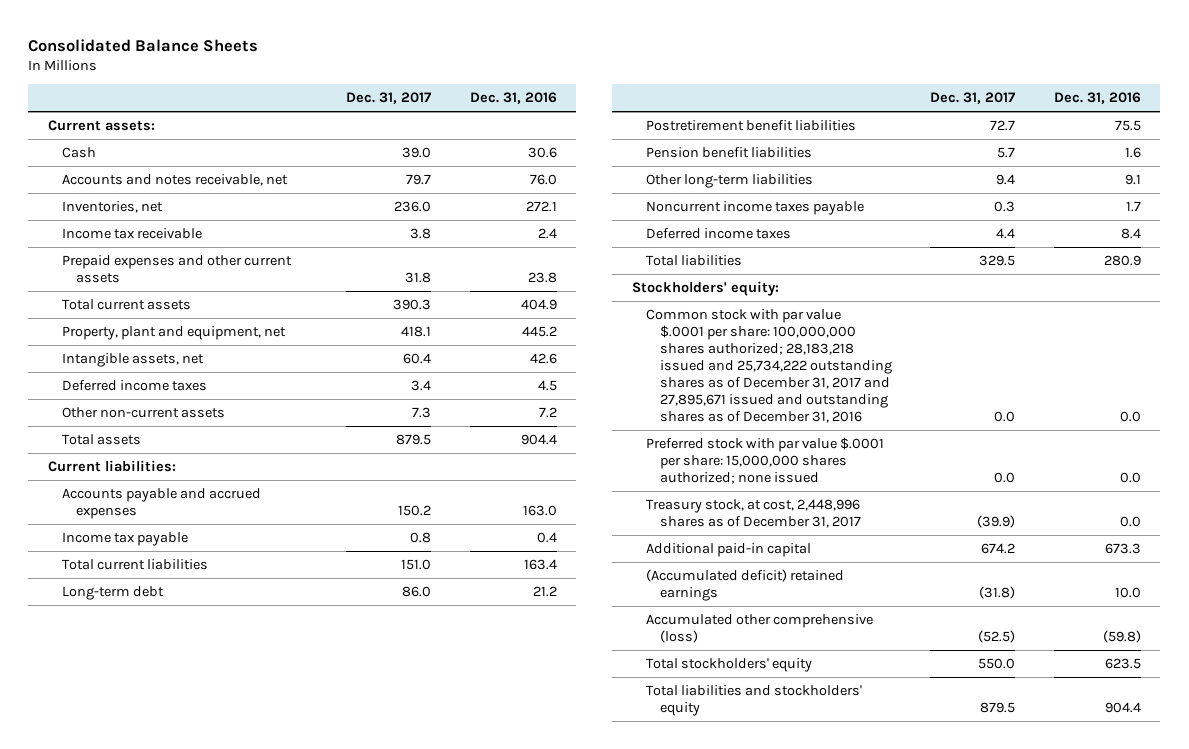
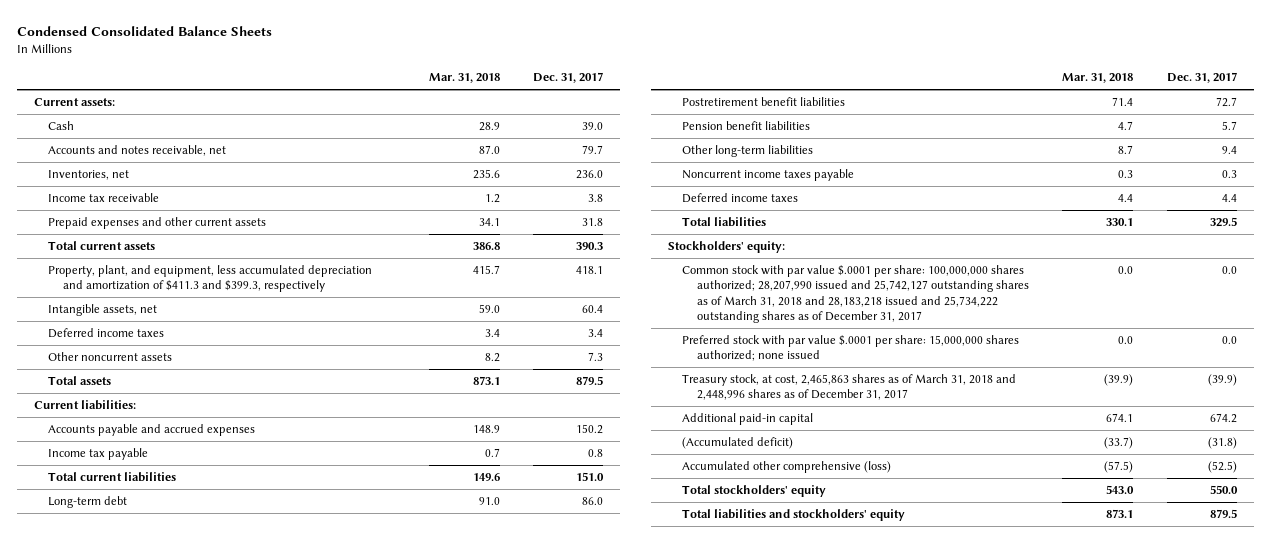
- Consolidated Balance Sheets
+ Condensed Consolidated Balance Sheets
- | Dec. 31, 2017 | Dec. 31, 2016
+ | Mar. 31, 2018 | Dec. 31, 2017
- Property, plant and equipment, net | 418.1 | 445.2
+ Property, plant, and equipment, less accumulated depreciation and amortization of $411.3 and $399.3, respectively | 415.7 | 418.1
- Other non-current assets | 7.3 | 7.2
+ Other noncurrent assets | 8.2 | 7.3
- Common stock with par value $.0001 per share: 100,000,000 shares authorized; 28,183,218 issued and 25,734,222 outstanding shares as of December 31, 2017 and 27,895,671 issued and outstanding shares as of December 31, 2016 | 0.0 | 0.0
+ Common stock with par value $.0001 per share: 100,000,000 shares authorized; 28,207,990 issued and 25,742,127 outstanding shares as of March 31, 2018 and 28,183,218 issued and 25,734,222 outstanding shares as of December 31, 2017 | 0.0 | 0.0
- Treasury stock, at cost, 2,448,996 shares as of December 31, 2017 | (39.9) | 0.0
+ Treasury stock, at cost, 2,465,863 shares as of March 31, 2018 and 2,448,996 shares as of December 31, 2017 | (39.9) | (39.9)
- (Accumulated deficit) retained earnings | (31.8) | 10.0
+ (Accumulated deficit) | (33.7) | (31.8)

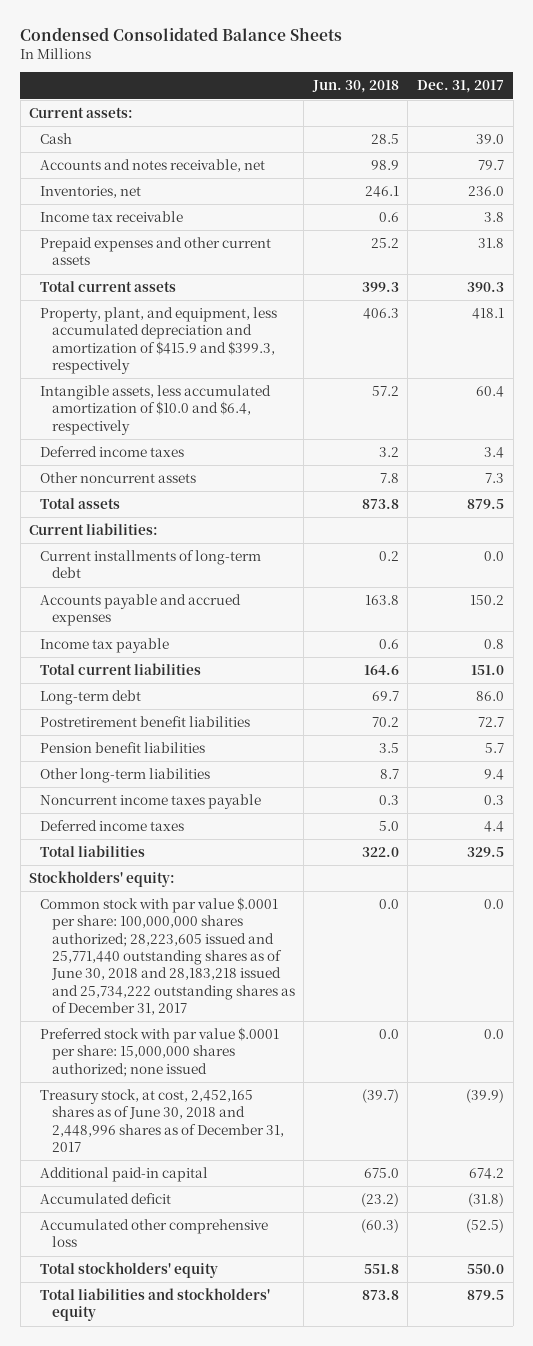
- | Mar. 31, 2018 | Dec. 31, 2017
+ | Jun. 30, 2018 | Dec. 31, 2017
- Property, plant, and equipment, less accumulated depreciation and amortization of $411.3 and $399.3, respectively | 415.7 | 418.1
- Intangible assets, net | 59.0 | 60.4
+ Property, plant, and equipment, less accumulated depreciation and amortization of $415.9 and $399.3, respectively | 406.3 | 418.1
+ Intangible assets, less accumulated amortization of $10.0 and $6.4, respectively | 57.2 | 60.4
+ Current installments of long-term debt | 0.2 | 0.0
- Common stock with par value $.0001 per share: 100,000,000 shares authorized; 28,207,990 issued and 25,742,127 outstanding shares as of March 31, 2018 and 28,183,218 issued and 25,734,222 outstanding shares as of December 31, 2017 | 0.0 | 0.0
+ Common stock with par value $.0001 per share: 100,000,000 shares authorized; 28,223,605 issued and 25,771,440 outstanding shares as of June 30, 2018 and 28,183,218 issued and 25,734,222 outstanding shares as of December 31, 2017 | 0.0 | 0.0
- Treasury stock, at cost, 2,465,863 shares as of March 31, 2018 and 2,448,996 shares as of December 31, 2017 | (39.9) | (39.9)
+ Treasury stock, at cost, 2,452,165 shares as of June 30, 2018 and 2,448,996 shares as of December 31, 2017 | (39.7) | (39.9)
- (Accumulated deficit) | (33.7) | (31.8)
- Accumulated other comprehensive (loss) | (57.5) | (52.5)
+ Accumulated deficit | (23.2) | (31.8)
+ Accumulated other comprehensive loss | (60.3) | (52.5)

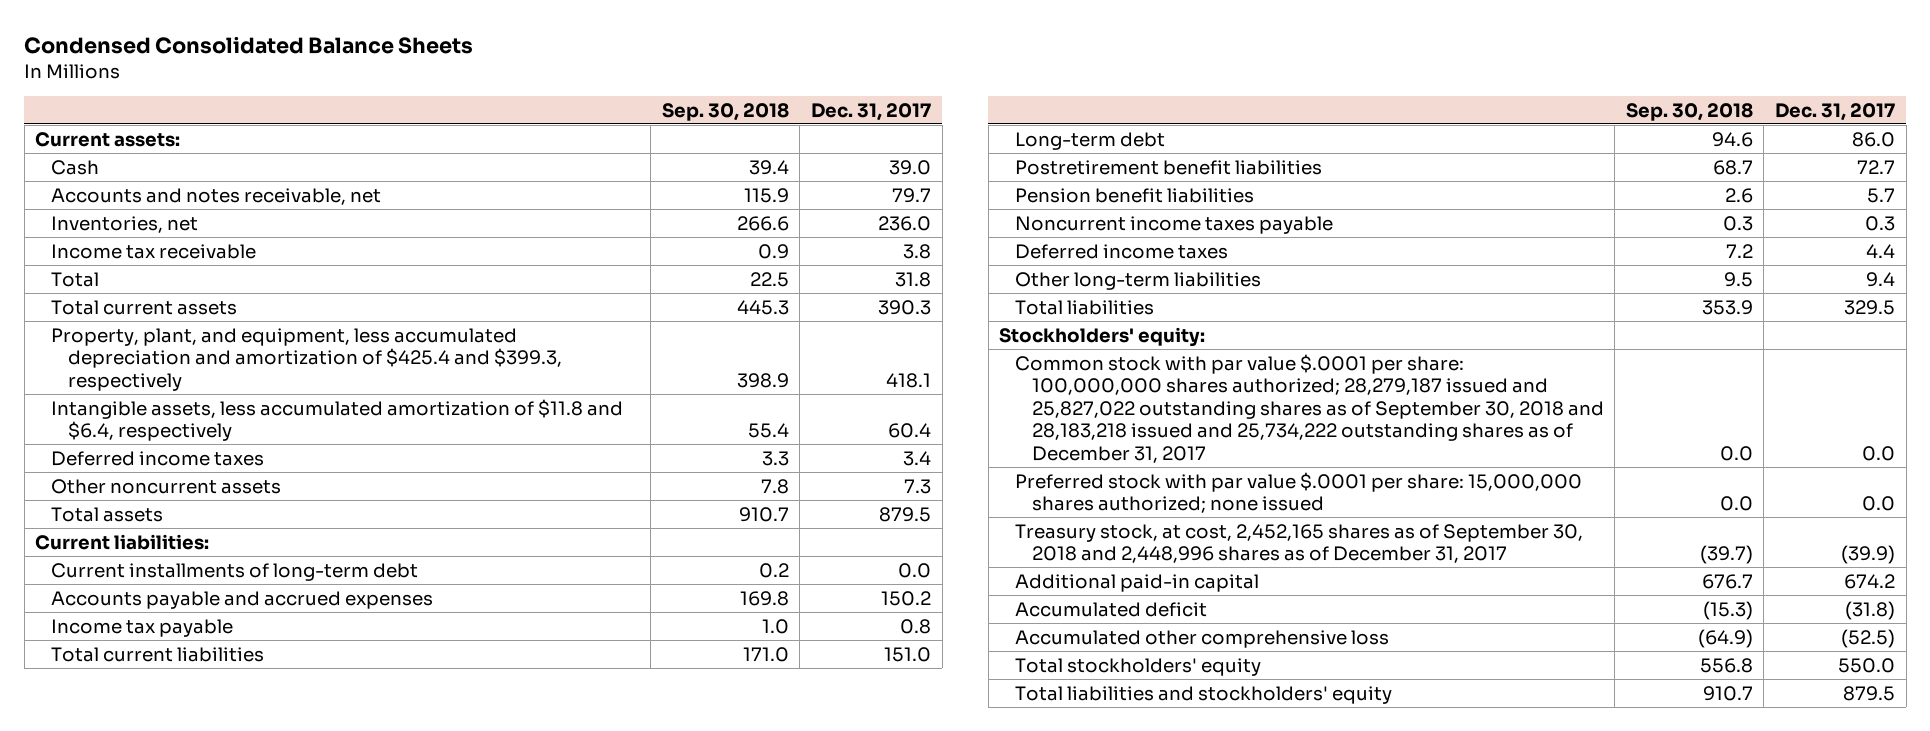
- | Jun. 30, 2018 | Dec. 31, 2017
+ | Sep. 30, 2018 | Dec. 31, 2017
- Prepaid expenses and other current assets | 25.2 | 31.8
+ Total | 22.5 | 31.8
- Property, plant, and equipment, less accumulated depreciation and amortization of $415.9 and $399.3, respectively | 406.3 | 418.1
- Intangible assets, less accumulated amortization of $10.0 and $6.4, respectively | 57.2 | 60.4
+ Property, plant, and equipment, less accumulated depreciation and amortization of $425.4 and $399.3, respectively | 398.9 | 418.1
+ Intangible assets, less accumulated amortization of $11.8 and $6.4, respectively | 55.4 | 60.4
moved down: Other long-term liabilities | 9.5 | 9.4
- Common stock with par value $.0001 per share: 100,000,000 shares authorized; 28,223,605 issued and 25,771,440 outstanding shares as of June 30, 2018 and 28,183,218 issued and 25,734,222 outstanding shares as of December 31, 2017 | 0.0 | 0.0
+ Common stock with par value $.0001 per share: 100,000,000 shares authorized; 28,279,187 issued and 25,827,022 outstanding shares as of September 30, 2018 and 28,183,218 issued and 25,734,222 outstanding shares as of December 31, 2017 | 0.0 | 0.0
- Treasury stock, at cost, 2,452,165 shares as of June 30, 2018 and 2,448,996 shares as of December 31, 2017 | (39.7) | (39.9)
+ Treasury stock, at cost, 2,452,165 shares as of September 30, 2018 and 2,448,996 shares as of December 31, 2017 | (39.7) | (39.9)

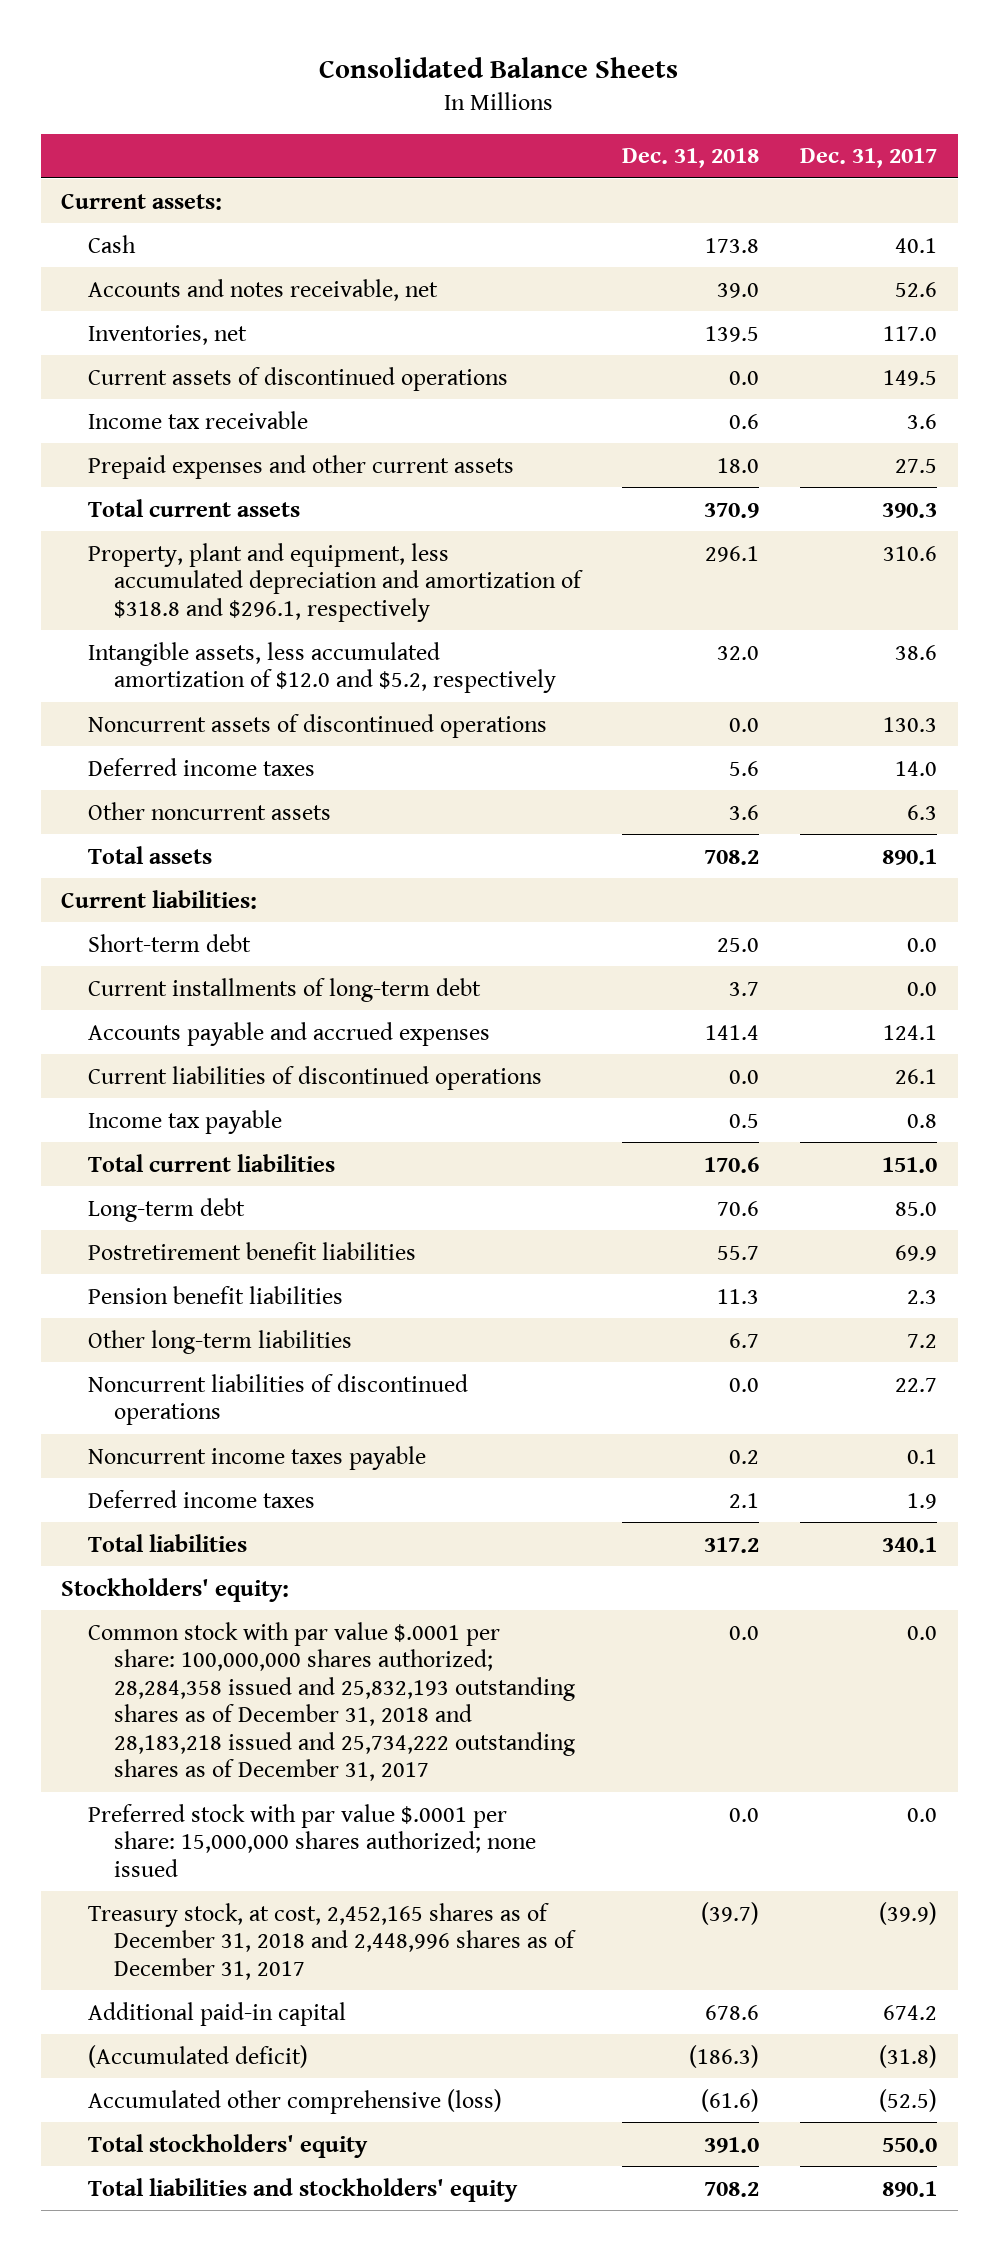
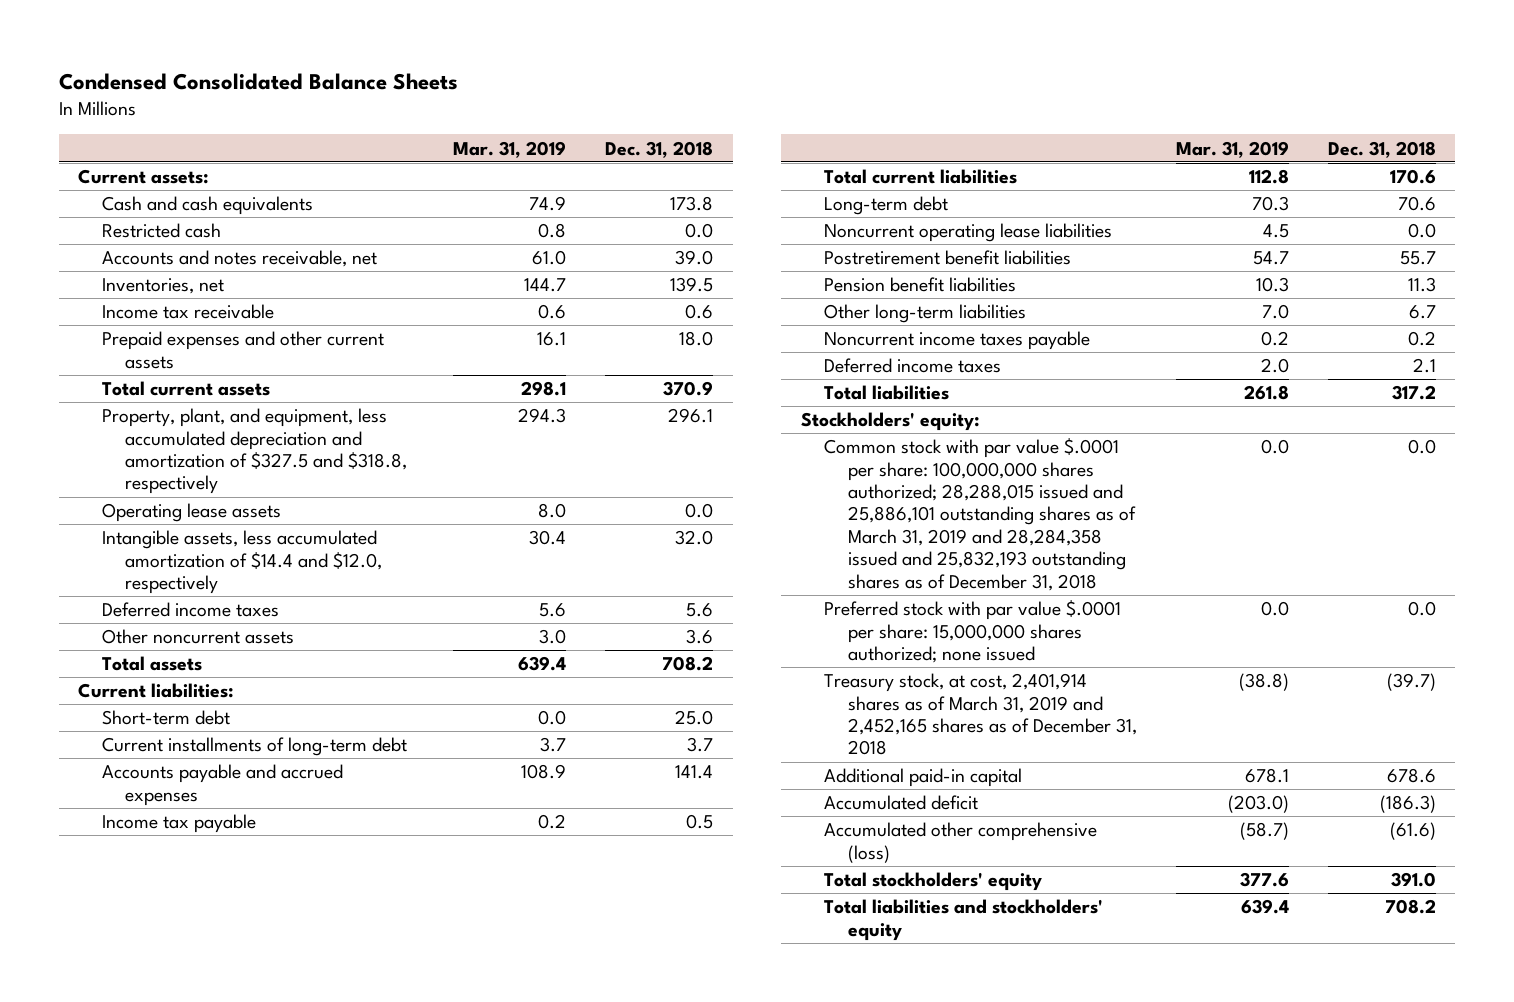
- Consolidated Balance Sheets
+ Condensed Consolidated Balance Sheets
- | Dec. 31, 2018 | Dec. 31, 2017
+ | Mar. 31, 2019 | Dec. 31, 2018
- Cash | 173.8 | 40.1
+ Cash and cash equivalents | 74.9 | 173.8
+ Restricted cash | 0.8 | 0.0
- Current assets of discontinued operations | 0.0 | 149.5
- Property, plant and equipment, less accumulated depreciation and amortization of $318.8 and $296.1, respectively | 296.1 | 310.6
- Intangible assets, less accumulated amortization of $12.0 and $5.2, respectively | 32.0 | 38.6
- Noncurrent assets of discontinued operations | 0.0 | 130.3
+ Property, plant, and equipment, less accumulated depreciation and amortization of $327.5 and $318.8, respectively | 294.3 | 296.1
+ Operating lease assets | 8.0 | 0.0
+ Intangible assets, less accumulated amortization of $14.4 and $12.0, respectively | 30.4 | 32.0
- Current liabilities of discontinued operations | 0.0 | 26.1
+ Noncurrent operating lease liabilities | 4.5 | 0.0
- Noncurrent liabilities of discontinued operations | 0.0 | 22.7
- Common stock with par value $.0001 per share: 100,000,000 shares authorized; 28,284,358 issued and 25,832,193 outstanding shares as of December 31, 2018 and 28,183,218 issued and 25,734,222 outstanding shares as of December 31, 2017 | 0.0 | 0.0
+ Common stock with par value $.0001 per share: 100,000,000 shares authorized; 28,288,015 issued and 25,886,101 outstanding shares as of March 31, 2019 and 28,284,358 issued and 25,832,193 outstanding shares as of December 31, 2018 | 0.0 | 0.0
- Treasury stock, at cost, 2,452,165 shares as of December 31, 2018 and 2,448,996 shares as of December 31, 2017 | (39.7) | (39.9)
+ Treasury stock, at cost, 2,401,914 shares as of March 31, 2019 and 2,452,165 shares as of December 31, 2018 | (38.8) | (39.7)
- (Accumulated deficit) | (186.3) | (31.8)
+ Accumulated deficit | (203.0) | (186.3)

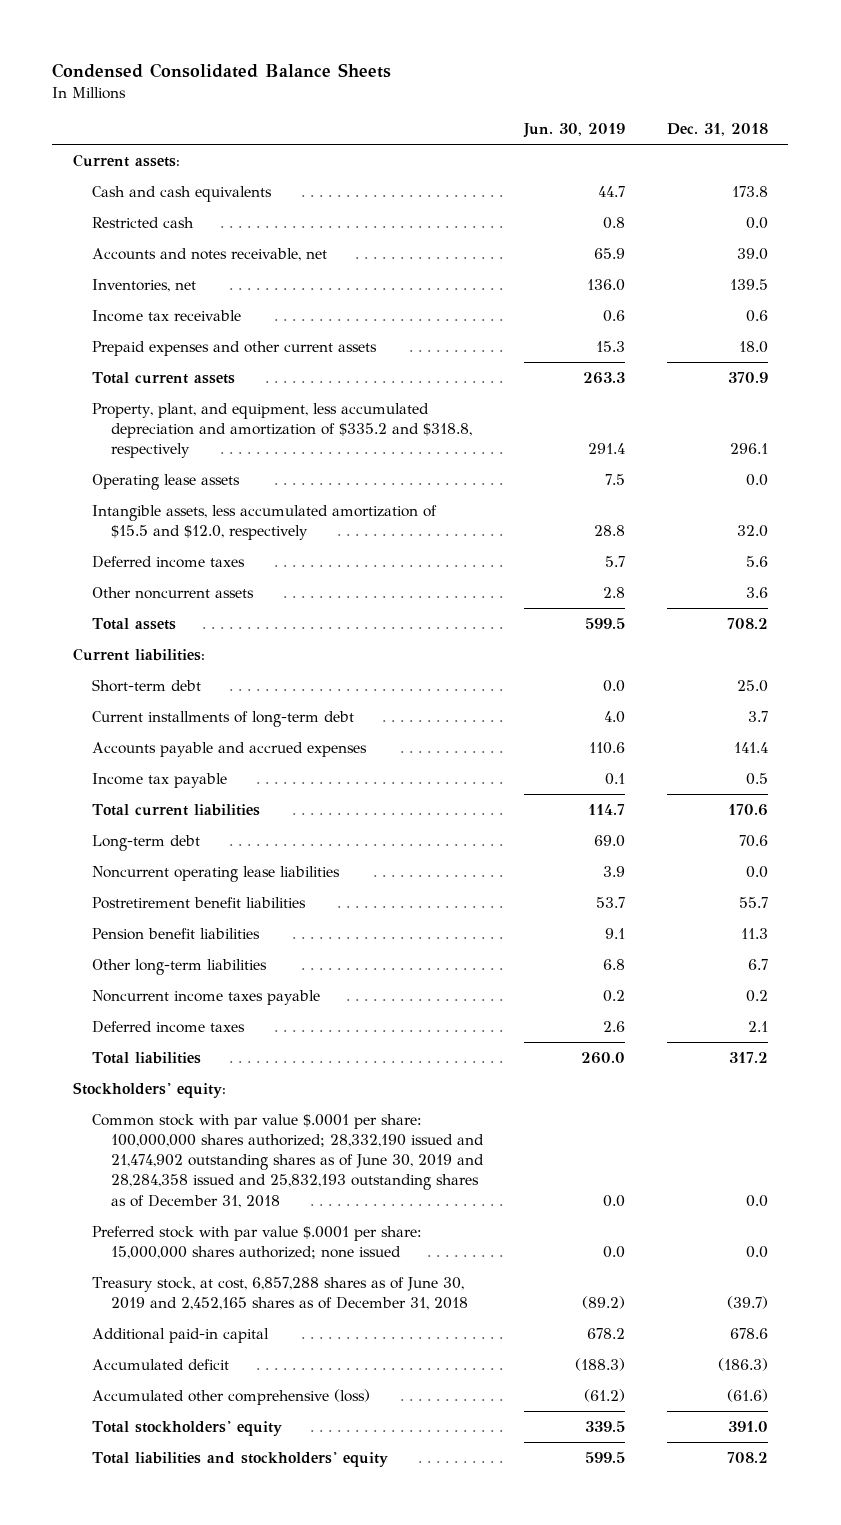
- | Mar. 31, 2019 | Dec. 31, 2018
+ | Jun. 30, 2019 | Dec. 31, 2018
- Property, plant, and equipment, less accumulated depreciation and amortization of $327.5 and $318.8, respectively | 294.3 | 296.1
+ Property, plant, and equipment, less accumulated depreciation and amortization of $335.2 and $318.8, respectively | 291.4 | 296.1
- Intangible assets, less accumulated amortization of $14.4 and $12.0, respectively | 30.4 | 32.0
+ Intangible assets, less accumulated amortization of $15.5 and $12.0, respectively | 28.8 | 32.0
- Common stock with par value $.0001 per share: 100,000,000 shares authorized; 28,288,015 issued and 25,886,101 outstanding shares as of March 31, 2019 and 28,284,358 issued and 25,832,193 outstanding shares as of December 31, 2018 | 0.0 | 0.0
+ Common stock with par value $.0001 per share: 100,000,000 shares authorized; 28,332,190 issued and 21,474,902 outstanding shares as of June 30, 2019 and 28,284,358 issued and 25,832,193 outstanding shares as of December 31, 2018 | 0.0 | 0.0
- Treasury stock, at cost, 2,401,914 shares as of March 31, 2019 and 2,452,165 shares as of December 31, 2018 | (38.8) | (39.7)
+ Treasury stock, at cost, 6,857,288 shares as of June 30, 2019 and 2,452,165 shares as of December 31, 2018 | (89.2) | (39.7)

